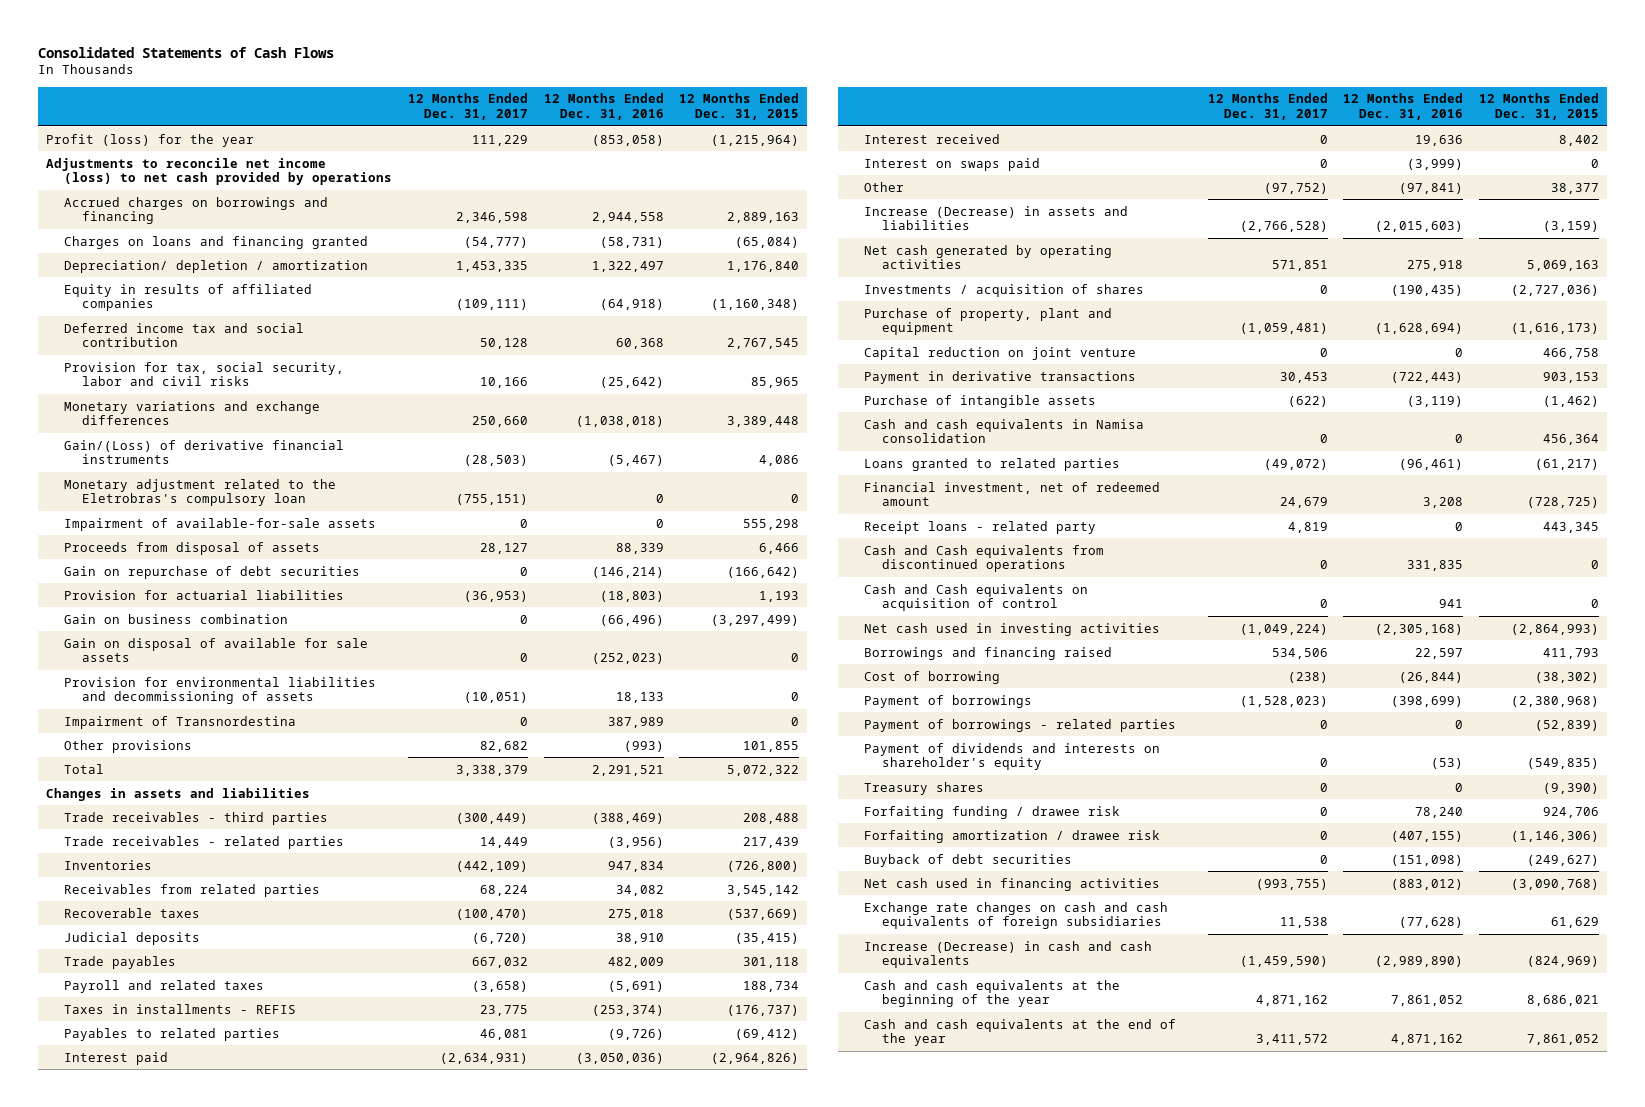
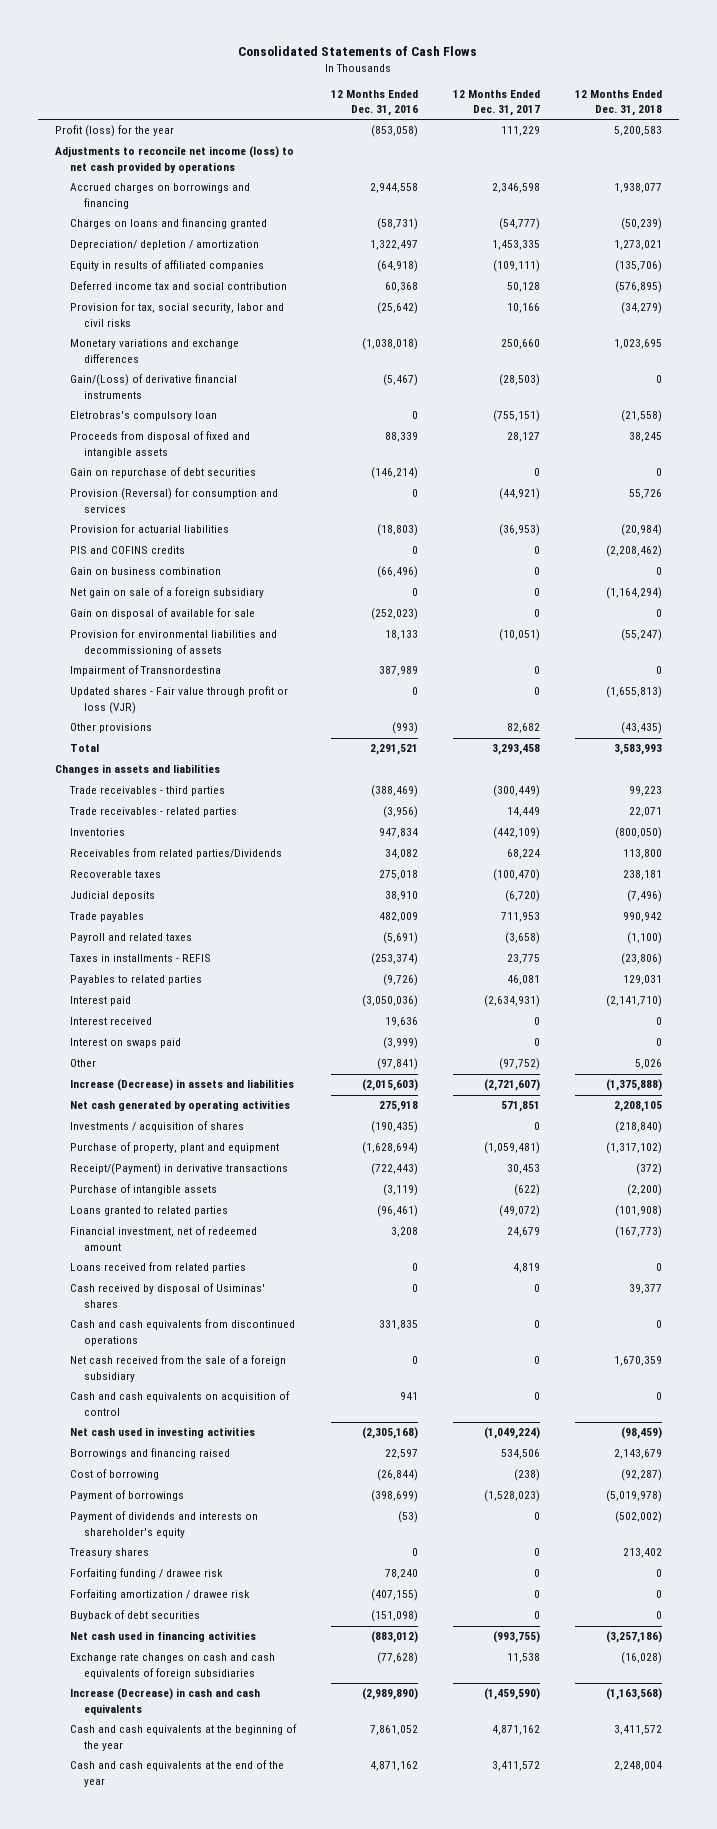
- | 12 Months Ended Dec. 31, 2017 | 12 Months Ended Dec. 31, 2016 | 12 Months Ended Dec. 31, 2015
+ | 12 Months Ended Dec. 31, 2016 | 12 Months Ended Dec. 31, 2017 | 12 Months Ended Dec. 31, 2018
- Monetary adjustment related to the Eletrobras's compulsory loan | (755,151) | 0 | 0
- Impairment of available-for-sale assets | 0 | 0 | 555,298
- Proceeds from disposal of assets | 28,127 | 88,339 | 6,466
+ Eletrobras's compulsory loan | 0 | (755,151) | (21,558)
+ Proceeds from disposal of fixed and intangible assets | 88,339 | 28,127 | 38,245
+ Provision (Reversal) for consumption and services | 0 | (44,921) | 55,726
+ PIS and COFINS credits | 0 | 0 | (2,208,462)
- Gain on disposal of available for sale assets | 0 | (252,023) | 0
+ Net gain on sale of a foreign subsidiary | 0 | 0 | (1,164,294)
+ Gain on disposal of available for sale | (252,023) | 0 | 0
+ Updated shares - Fair value through profit or loss (VJR) | 0 | 0 | (1,655,813)
- Total | 3,338,379 | 2,291,521 | 5,072,322
+ Total | 2,291,521 | 3,293,458 | 3,583,993
- Receivables from related parties | 68,224 | 34,082 | 3,545,142
+ Receivables from related parties/Dividends | 34,082 | 68,224 | 113,800
- Trade payables | 667,032 | 482,009 | 301,118
+ Trade payables | 482,009 | 711,953 | 990,942
- Increase (Decrease) in assets and liabilities | (2,766,528) | (2,015,603) | (3,159)
+ Increase (Decrease) in assets and liabilities | (2,015,603) | (2,721,607) | (1,375,888)
- Capital reduction on joint venture | 0 | 0 | 466,758
- Payment in derivative transactions | 30,453 | (722,443) | 903,153
+ Receipt/(Payment) in derivative transactions | (722,443) | 30,453 | (372)
- Cash and cash equivalents in Namisa consolidation | 0 | 0 | 456,364
- Receipt loans - related party | 4,819 | 0 | 443,345
- Cash and Cash equivalents from discontinued operations | 0 | 331,835 | 0
- Cash and Cash equivalents on acquisition of control | 0 | 941 | 0
+ Loans received from related parties | 0 | 4,819 | 0
+ Cash received by disposal of Usiminas' shares | 0 | 0 | 39,377
+ Cash and cash equivalents from discontinued operations | 331,835 | 0 | 0
+ Net cash received from the sale of a foreign subsidiary | 0 | 0 | 1,670,359
+ Cash and cash equivalents on acquisition of control | 941 | 0 | 0
- Payment of borrowings - related parties | 0 | 0 | (52,839)

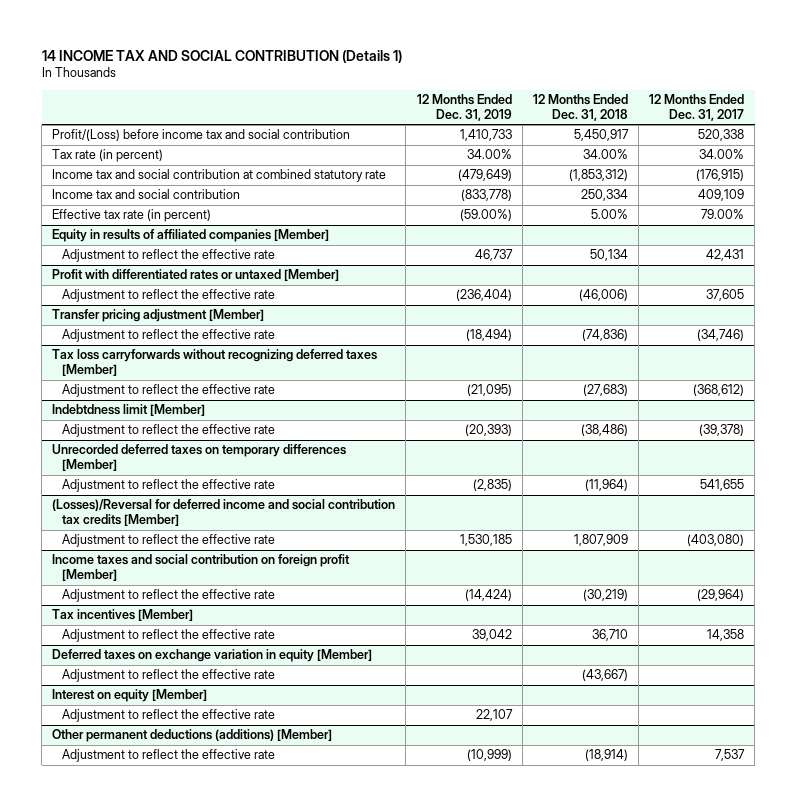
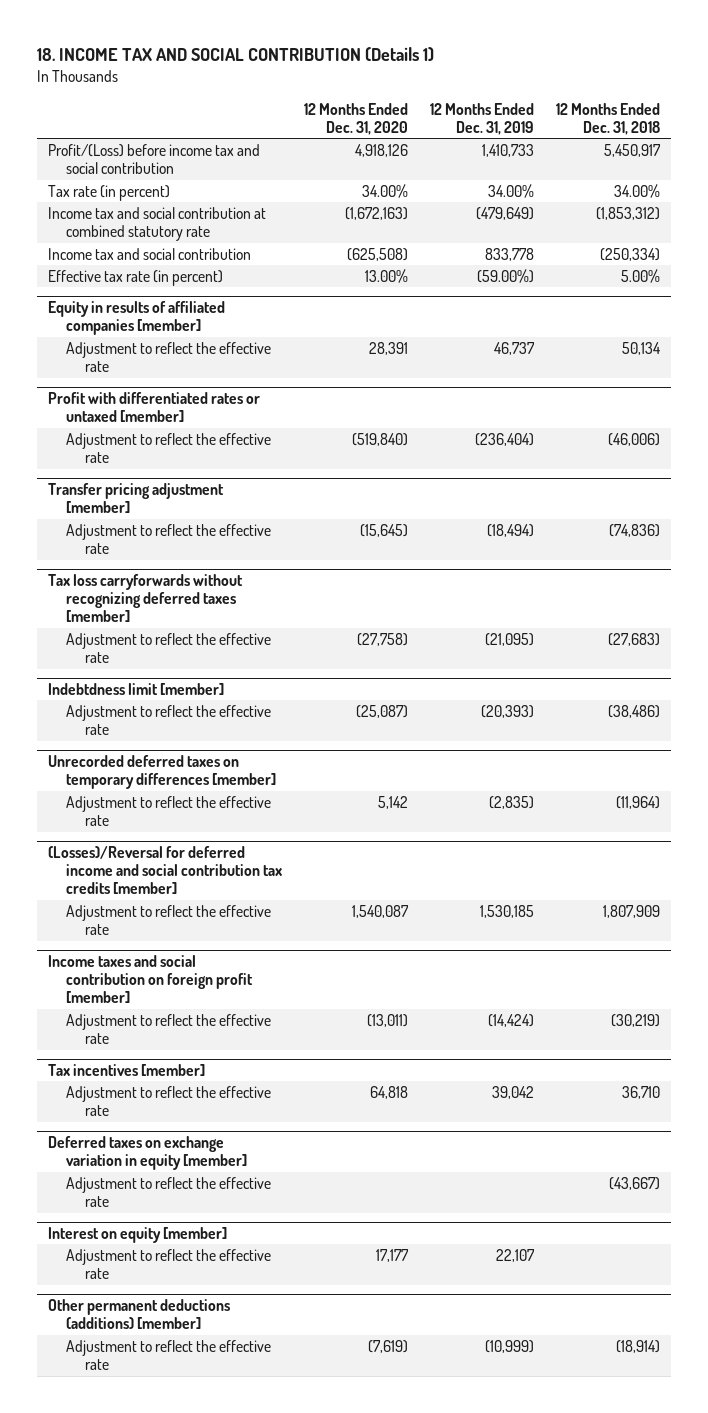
- 14 INCOME TAX AND SOCIAL CONTRIBUTION (Details 1)
+ 18. INCOME TAX AND SOCIAL CONTRIBUTION (Details 1)
- | 12 Months Ended Dec. 31, 2019 | 12 Months Ended Dec. 31, 2018 | 12 Months Ended Dec. 31, 2017
+ | 12 Months Ended Dec. 31, 2020 | 12 Months Ended Dec. 31, 2019 | 12 Months Ended Dec. 31, 2018
- Income tax and social contribution | (833,778) | 250,334 | 409,109
+ Income tax and social contribution | (625,508) | 833,778 | (250,334)
- Equity in results of affiliated companies [Member]
+ Equity in results of affiliated companies [member]
- Profit with differentiated rates or untaxed [Member]
+ Profit with differentiated rates or untaxed [member]
- Transfer pricing adjustment [Member]
+ Transfer pricing adjustment [member]
- Tax loss carryforwards without recognizing deferred taxes [Member]
+ Tax loss carryforwards without recognizing deferred taxes [member]
- Indebtdness limit [Member]
+ Indebtdness limit [member]
- Unrecorded deferred taxes on temporary differences [Member]
+ Unrecorded deferred taxes on temporary differences [member]
- (Losses)/Reversal for deferred income and social contribution tax credits [Member]
+ (Losses)/Reversal for deferred income and social contribution tax credits [member]
- Income taxes and social contribution on foreign profit [Member]
+ Income taxes and social contribution on foreign profit [member]
- Tax incentives [Member]
+ Tax incentives [member]
- Deferred taxes on exchange variation in equity [Member]
+ Deferred taxes on exchange variation in equity [member]
- Interest on equity [Member]
+ Interest on equity [member]
- Other permanent deductions (additions) [Member]
+ Other permanent deductions (additions) [member]

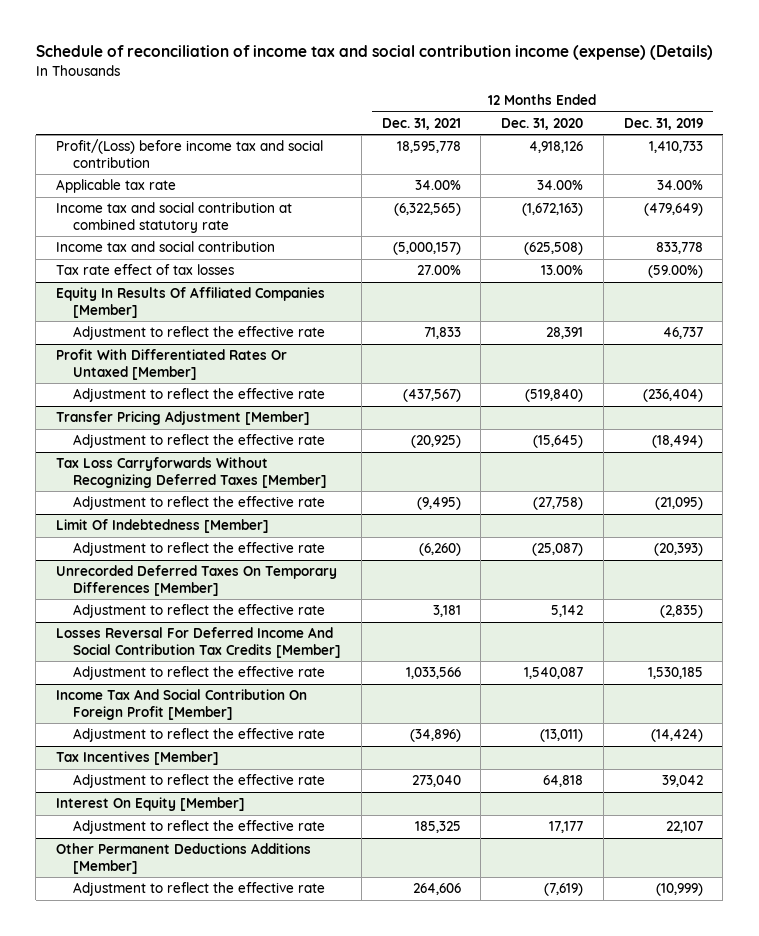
- 18. INCOME TAX AND SOCIAL CONTRIBUTION (Details 1)
+ Schedule of reconciliation of income tax and social contribution income (expense) (Details)
- | 12 Months Ended Dec. 31, 2020 | 12 Months Ended Dec. 31, 2019 | 12 Months Ended Dec. 31, 2018
+ | 12 Months Ended Dec. 31, 2021 | 12 Months Ended Dec. 31, 2020 | 12 Months Ended Dec. 31, 2019
- Tax rate (in percent) | 34.00% | 34.00% | 34.00%
+ Applicable tax rate | 34.00% | 34.00% | 34.00%
- Effective tax rate (in percent) | 13.00% | (59.00%) | 5.00%
- Equity in results of affiliated companies [member]
+ Tax rate effect of tax losses | 27.00% | 13.00% | (59.00%)
+ Equity In Results Of Affiliated Companies [Member]
- Profit with differentiated rates or untaxed [member]
+ Profit With Differentiated Rates Or Untaxed [Member]
- Transfer pricing adjustment [member]
+ Transfer Pricing Adjustment [Member]
- Tax loss carryforwards without recognizing deferred taxes [member]
+ Tax Loss Carryforwards Without Recognizing Deferred Taxes [Member]
- Indebtdness limit [member]
+ Limit Of Indebtedness [Member]
- Unrecorded deferred taxes on temporary differences [member]
+ Unrecorded Deferred Taxes On Temporary Differences [Member]
- (Losses)/Reversal for deferred income and social contribution tax credits [member]
+ Losses Reversal For Deferred Income And Social Contribution Tax Credits [Member]
- Income taxes and social contribution on foreign profit [member]
+ Income Tax And Social Contribution On Foreign Profit [Member]
- Tax incentives [member]
+ Tax Incentives [Member]
- Deferred taxes on exchange variation in equity [member]
- Adjustment to reflect the effective rate | | | (43,667)
- Interest on equity [member]
+ Interest On Equity [Member]
- Other permanent deductions (additions) [member]
+ Other Permanent Deductions Additions [Member]

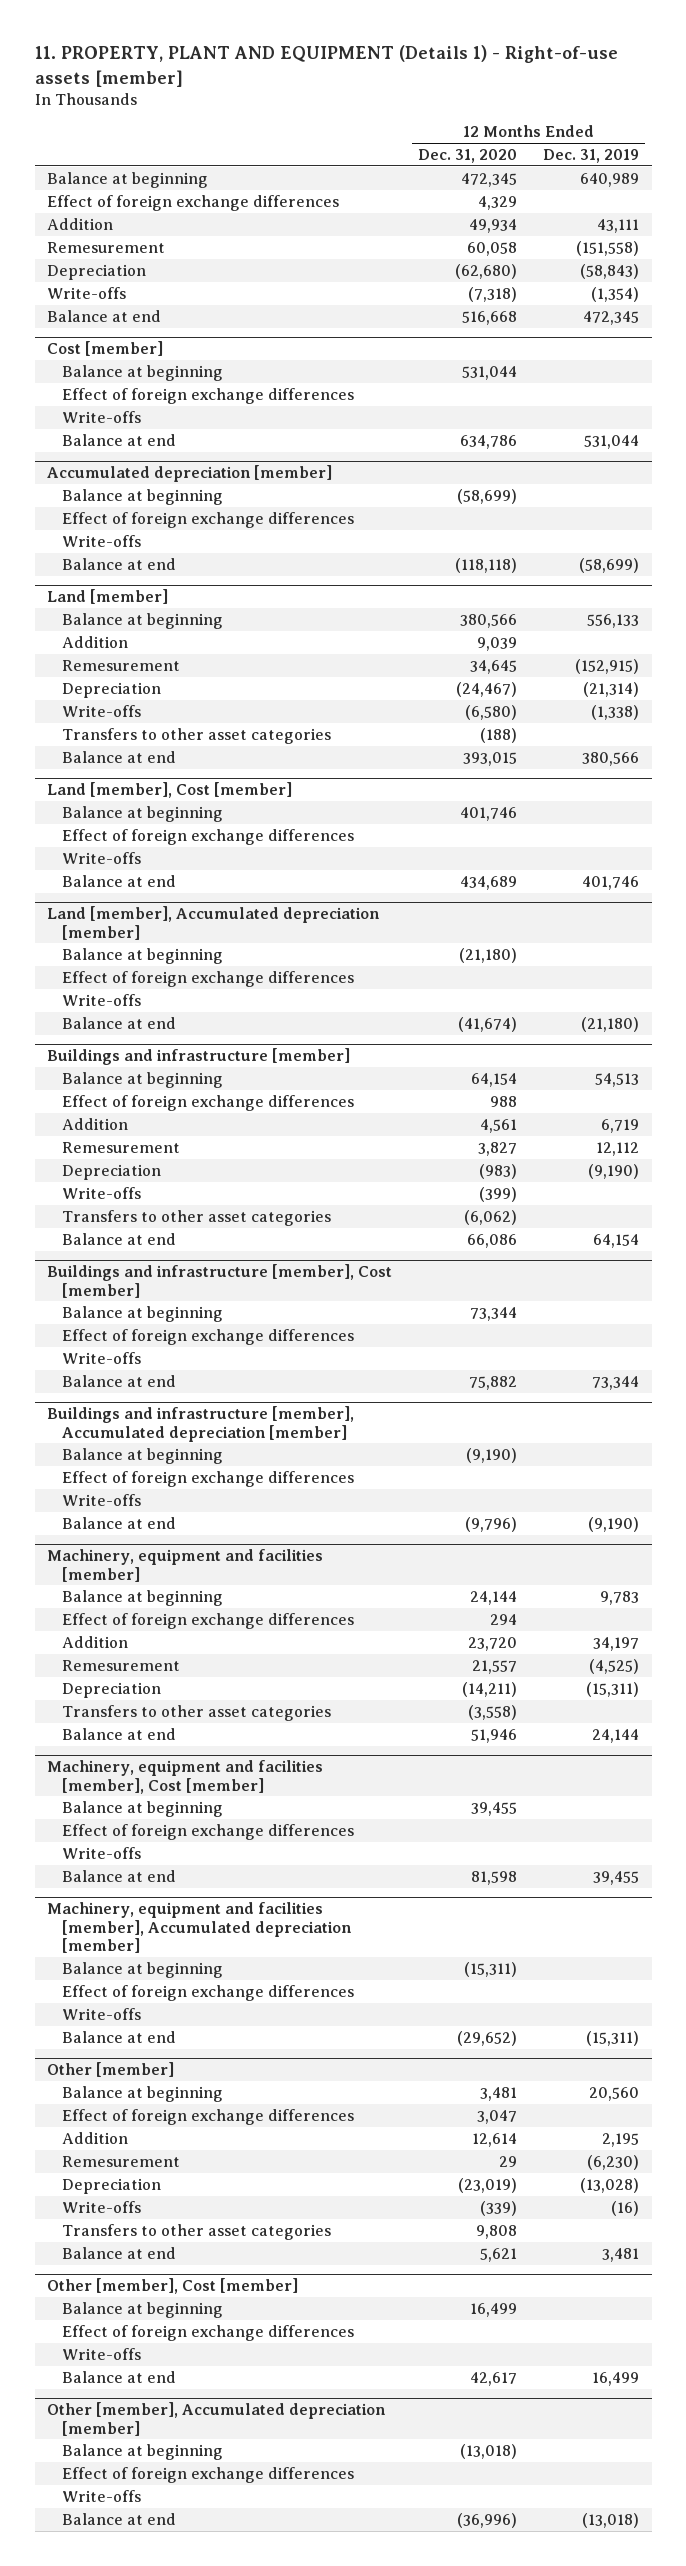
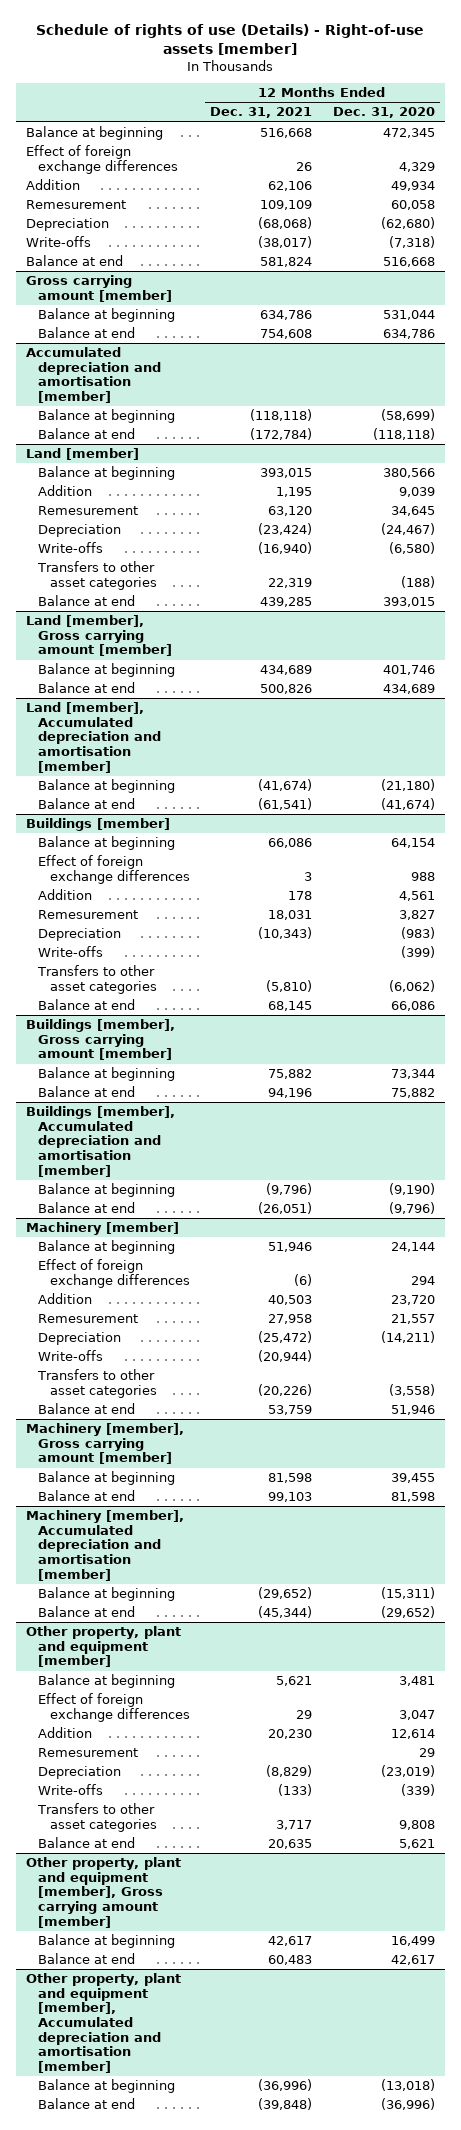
- 11. PROPERTY, PLANT AND EQUIPMENT (Details 1) - Right-of-use assets [member]
+ Schedule of rights of use (Details) - Right-of-use assets [member]
- | 12 Months Ended Dec. 31, 2020 | 12 Months Ended Dec. 31, 2019
+ | 12 Months Ended Dec. 31, 2021 | 12 Months Ended Dec. 31, 2020
- Cost [member]
+ Gross carrying amount [member]
- Effect of foreign exchange differences
- Write-offs
- Accumulated depreciation [member]
+ Accumulated depreciation and amortisation [member]
- Effect of foreign exchange differences
- Write-offs
- Land [member], Cost [member]
+ Land [member], Gross carrying amount [member]
- Effect of foreign exchange differences
- Write-offs
- Land [member], Accumulated depreciation [member]
+ Land [member], Accumulated depreciation and amortisation [member]
- Effect of foreign exchange differences
- Write-offs
- Buildings and infrastructure [member]
+ Buildings [member]
- Buildings and infrastructure [member], Cost [member]
+ Buildings [member], Gross carrying amount [member]
- Effect of foreign exchange differences
- Write-offs
- Buildings and infrastructure [member], Accumulated depreciation [member]
+ Buildings [member], Accumulated depreciation and amortisation [member]
- Effect of foreign exchange differences
- Write-offs
- Machinery, equipment and facilities [member]
+ Machinery [member]
+ Write-offs | (20,944) |
- Machinery, equipment and facilities [member], Cost [member]
+ Machinery [member], Gross carrying amount [member]
- Effect of foreign exchange differences
- Write-offs
- Machinery, equipment and facilities [member], Accumulated depreciation [member]
+ Machinery [member], Accumulated depreciation and amortisation [member]
- Effect of foreign exchange differences
- Write-offs
- Other [member]
+ Other property, plant and equipment [member]
- Other [member], Cost [member]
+ Other property, plant and equipment [member], Gross carrying amount [member]
- Effect of foreign exchange differences
- Write-offs
- Other [member], Accumulated depreciation [member]
+ Other property, plant and equipment [member], Accumulated depreciation and amortisation [member]
- Effect of foreign exchange differences
- Write-offs

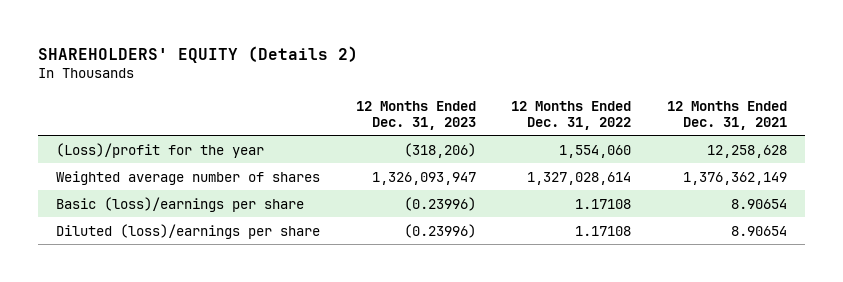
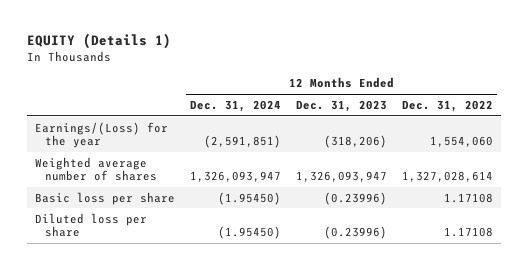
- SHAREHOLDERS' EQUITY (Details 2)
+ EQUITY (Details 1)
- | 12 Months Ended Dec. 31, 2023 | 12 Months Ended Dec. 31, 2022 | 12 Months Ended Dec. 31, 2021
+ | 12 Months Ended Dec. 31, 2024 | 12 Months Ended Dec. 31, 2023 | 12 Months Ended Dec. 31, 2022
- (Loss)/profit for the year | (318,206) | 1,554,060 | 12,258,628
+ Earnings/(Loss) for the year | (2,591,851) | (318,206) | 1,554,060
- Basic (loss)/earnings per share | (0.23996) | 1.17108 | 8.90654
- Diluted (loss)/earnings per share | (0.23996) | 1.17108 | 8.90654
+ Basic loss per share | (1.95450) | (0.23996) | 1.17108
+ Diluted loss per share | (1.95450) | (0.23996) | 1.17108

